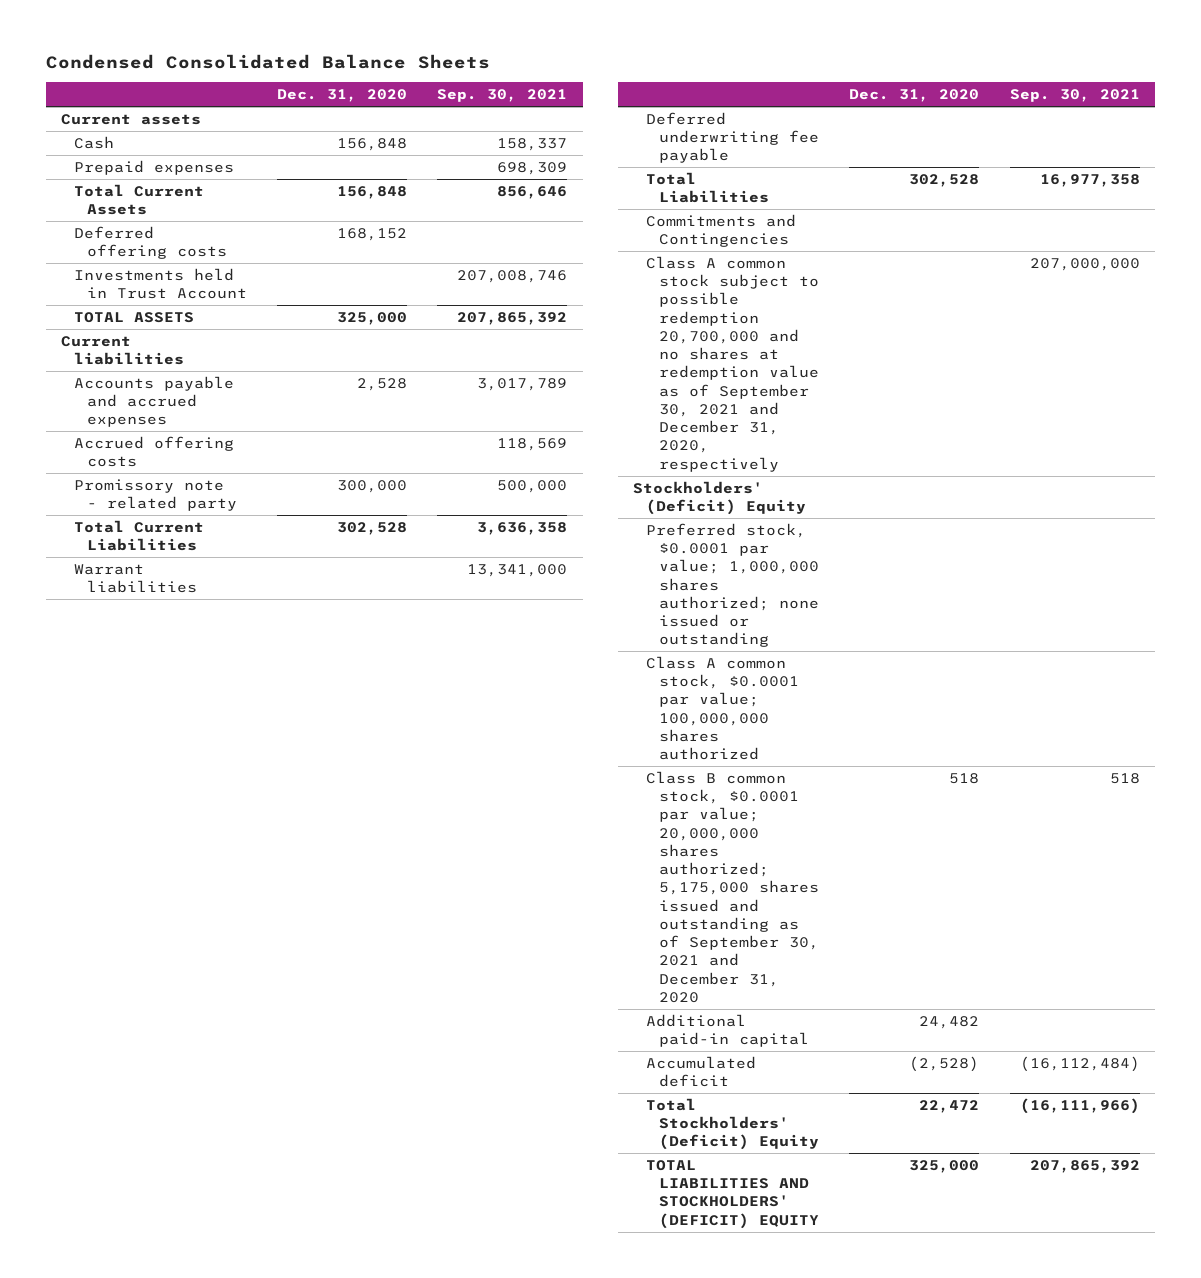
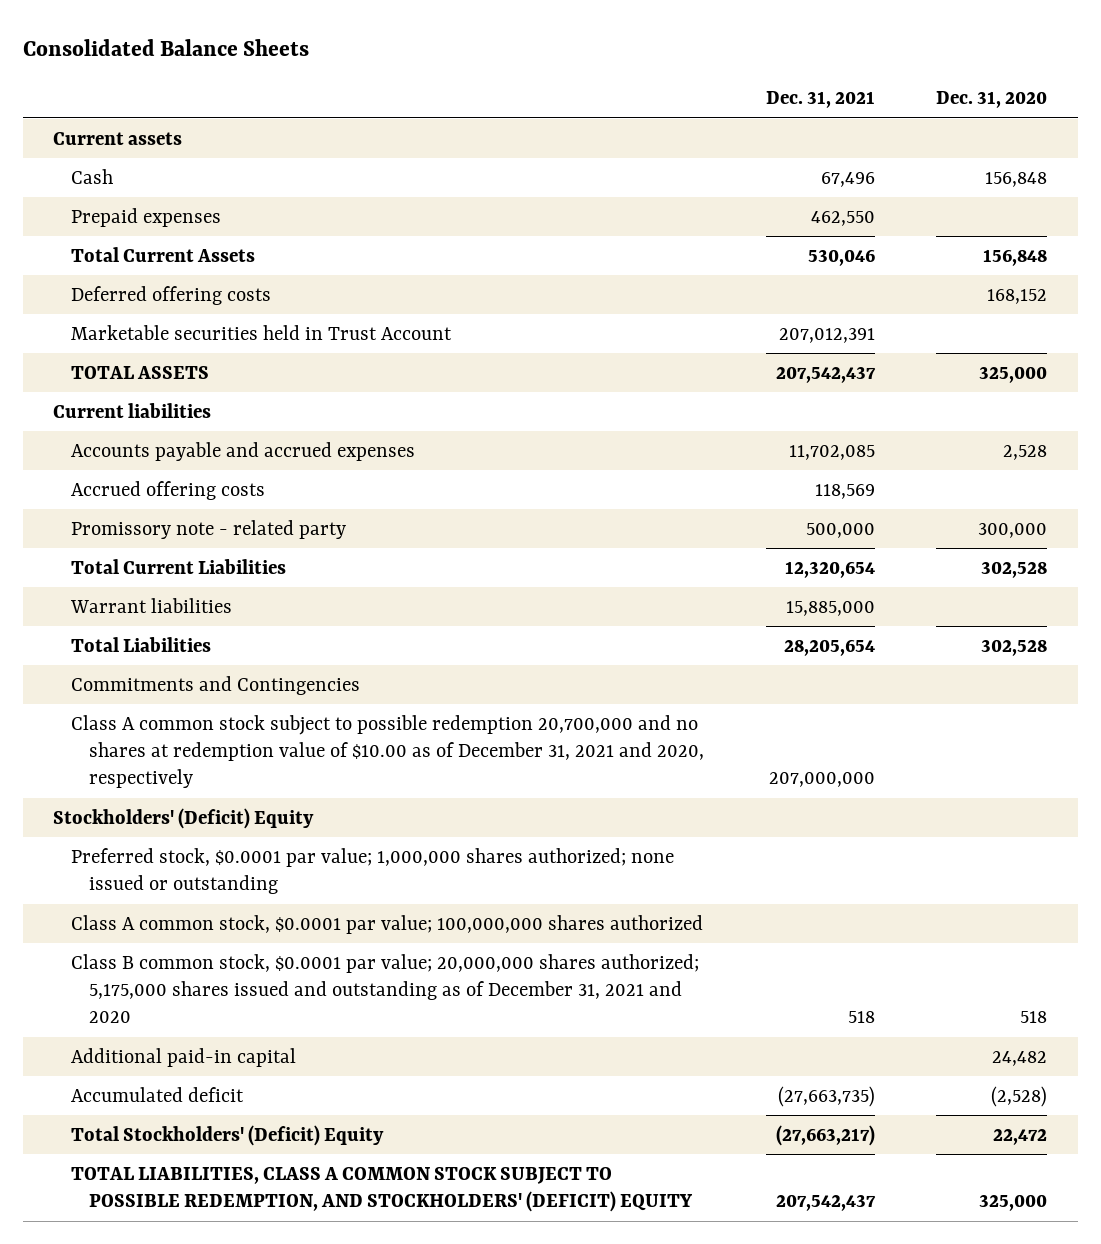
- Condensed Consolidated Balance Sheets
+ Consolidated Balance Sheets
- | Dec. 31, 2020 | Sep. 30, 2021
+ | Dec. 31, 2021 | Dec. 31, 2020
- Investments held in Trust Account | | 207,008,746
+ Marketable securities held in Trust Account | 207,012,391 |
- Deferred underwriting fee payable
- Class A common stock subject to possible redemption 20,700,000 and no shares at redemption value as of September 30, 2021 and December 31, 2020, respectively | | 207,000,000
+ Class A common stock subject to possible redemption 20,700,000 and no shares at redemption value of $10.00 as of December 31, 2021 and 2020, respectively | 207,000,000 |
- Class B common stock, $0.0001 par value; 20,000,000 shares authorized; 5,175,000 shares issued and outstanding as of September 30, 2021 and December 31, 2020 | 518 | 518
+ Class B common stock, $0.0001 par value; 20,000,000 shares authorized; 5,175,000 shares issued and outstanding as of December 31, 2021 and 2020 | 518 | 518
- TOTAL LIABILITIES AND STOCKHOLDERS' (DEFICIT) EQUITY | 325,000 | 207,865,392
+ TOTAL LIABILITIES, CLASS A COMMON STOCK SUBJECT TO POSSIBLE REDEMPTION, AND STOCKHOLDERS' (DEFICIT) EQUITY | 207,542,437 | 325,000

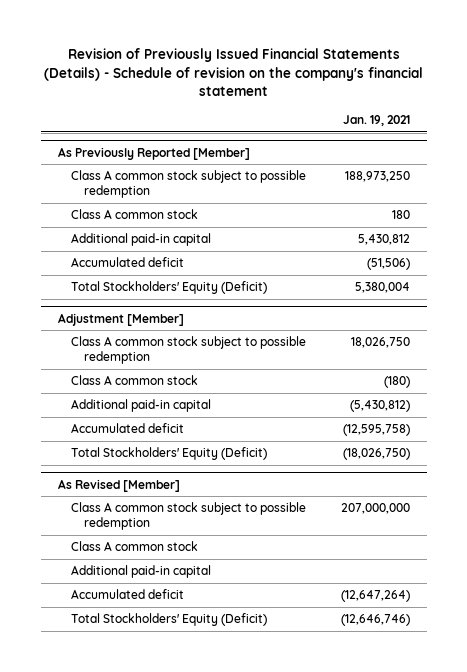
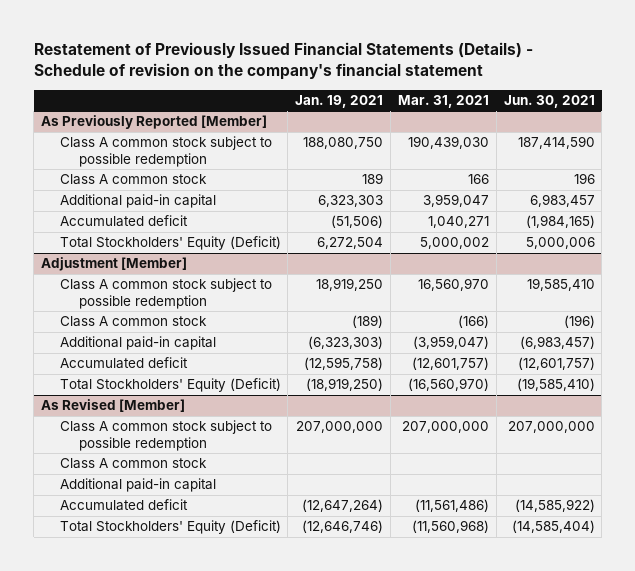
- Revision of Previously Issued Financial Statements (Details) - Schedule of revision on the company's financial statement
+ Restatement of Previously Issued Financial Statements (Details) - Schedule of revision on the company's financial statement
- | Jan. 19, 2021
+ | Jan. 19, 2021 | Mar. 31, 2021 | Jun. 30, 2021
@ As Previously Reported [Member]
- Class A common stock subject to possible redemption | 188,973,250
- Class A common stock | 180
- Additional paid-in capital | 5,430,812
+ Class A common stock subject to possible redemption | 188,080,750 | 190,439,030 | 187,414,590
+ Class A common stock | 189 | 166 | 196
+ Additional paid-in capital | 6,323,303 | 3,959,047 | 6,983,457
- Total Stockholders' Equity (Deficit) | 5,380,004
+ Total Stockholders' Equity (Deficit) | 6,272,504 | 5,000,002 | 5,000,006
@ Adjustment [Member]
- Class A common stock subject to possible redemption | 18,026,750
- Class A common stock | (180)
- Additional paid-in capital | (5,430,812)
+ Class A common stock subject to possible redemption | 18,919,250 | 16,560,970 | 19,585,410
+ Class A common stock | (189) | (166) | (196)
+ Additional paid-in capital | (6,323,303) | (3,959,047) | (6,983,457)
- Total Stockholders' Equity (Deficit) | (18,026,750)
+ Total Stockholders' Equity (Deficit) | (18,919,250) | (16,560,970) | (19,585,410)

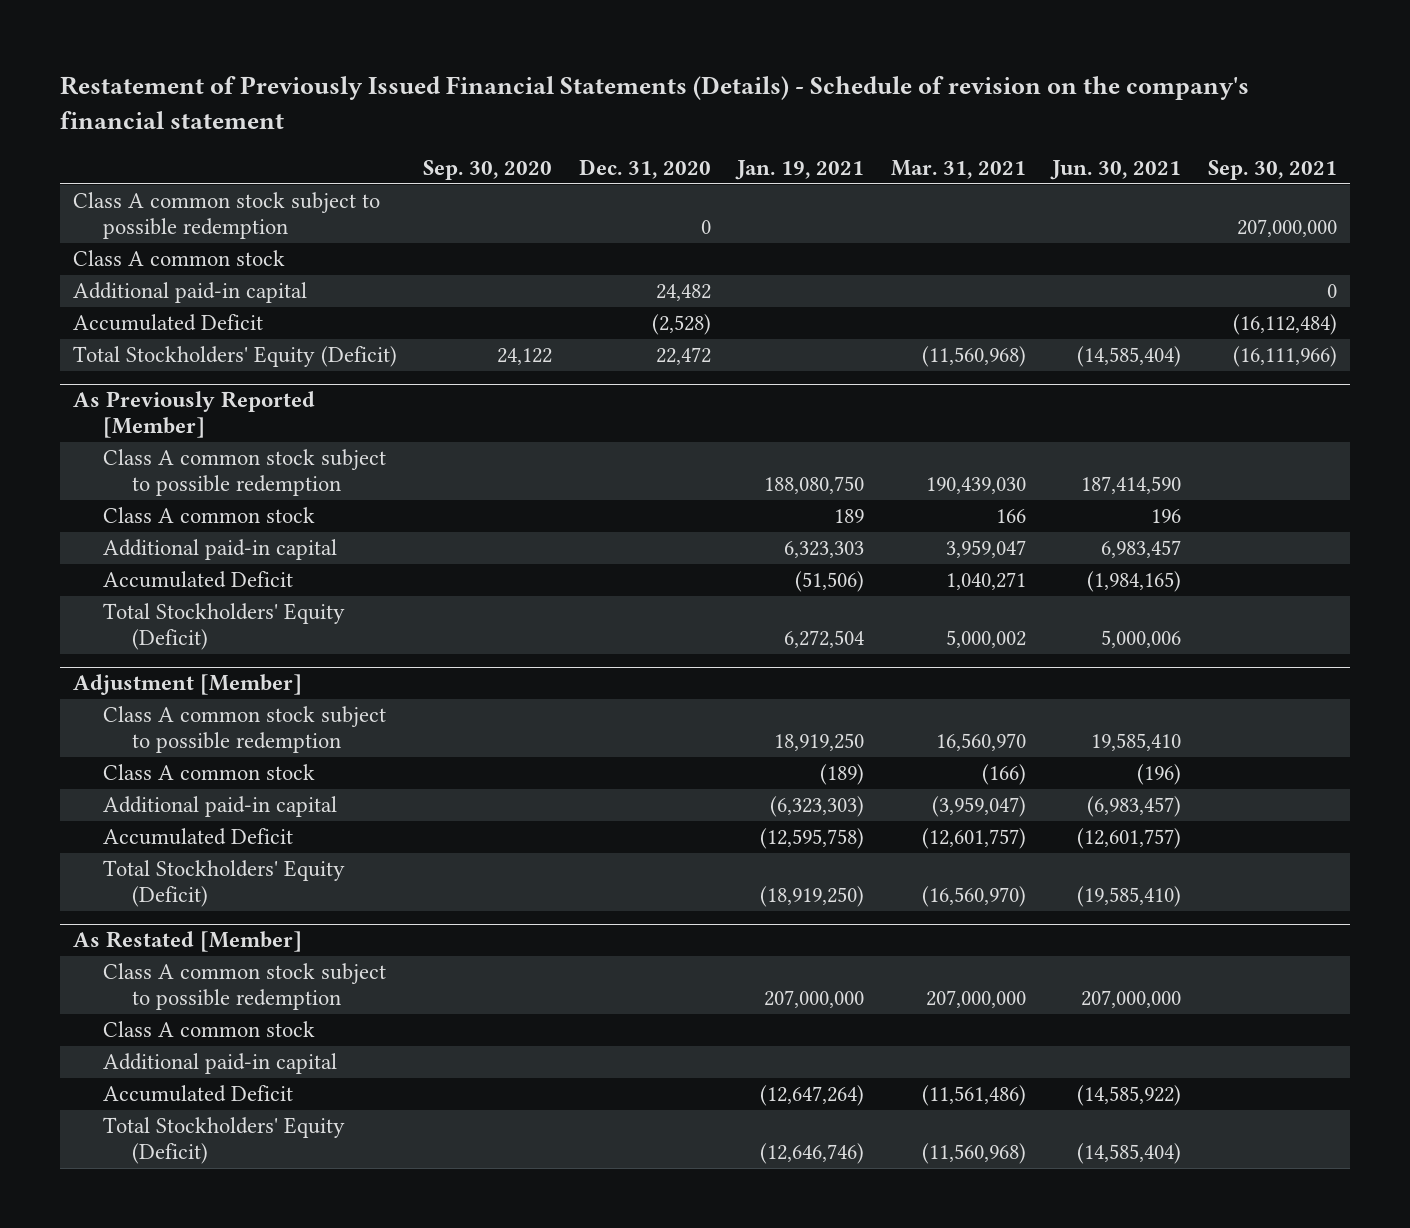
- | Jan. 19, 2021 | Mar. 31, 2021 | Jun. 30, 2021
+ | Sep. 30, 2020 | Dec. 31, 2020 | Jan. 19, 2021 | Mar. 31, 2021 | Jun. 30, 2021 | Sep. 30, 2021
+ Class A common stock subject to possible redemption | | 0 | | | | 207,000,000
+ Class A common stock
+ Additional paid-in capital | | 24,482 | | | | 0
+ Accumulated Deficit | | (2,528) | | | | (16,112,484)
+ Total Stockholders' Equity (Deficit) | 24,122 | 22,472 | | (11,560,968) | (14,585,404) | (16,111,966)
@ As Previously Reported [Member]
- Accumulated deficit | (51,506) | 1,040,271 | (1,984,165)
+ Accumulated Deficit | | | (51,506) | 1,040,271 | (1,984,165) |
@ Adjustment [Member]
- Accumulated deficit | (12,595,758) | (12,601,757) | (12,601,757)
+ Accumulated Deficit | | | (12,595,758) | (12,601,757) | (12,601,757) |
- As Revised [Member]
+ As Restated [Member]
- Accumulated deficit | (12,647,264) | (11,561,486) | (14,585,922)
+ Accumulated Deficit | | | (12,647,264) | (11,561,486) | (14,585,922) |

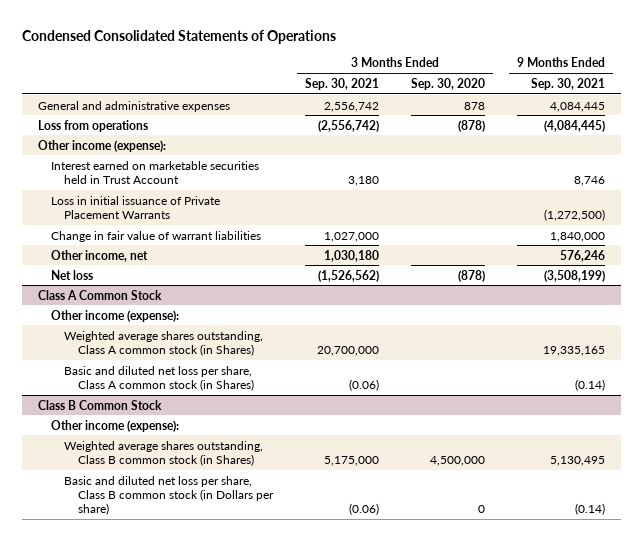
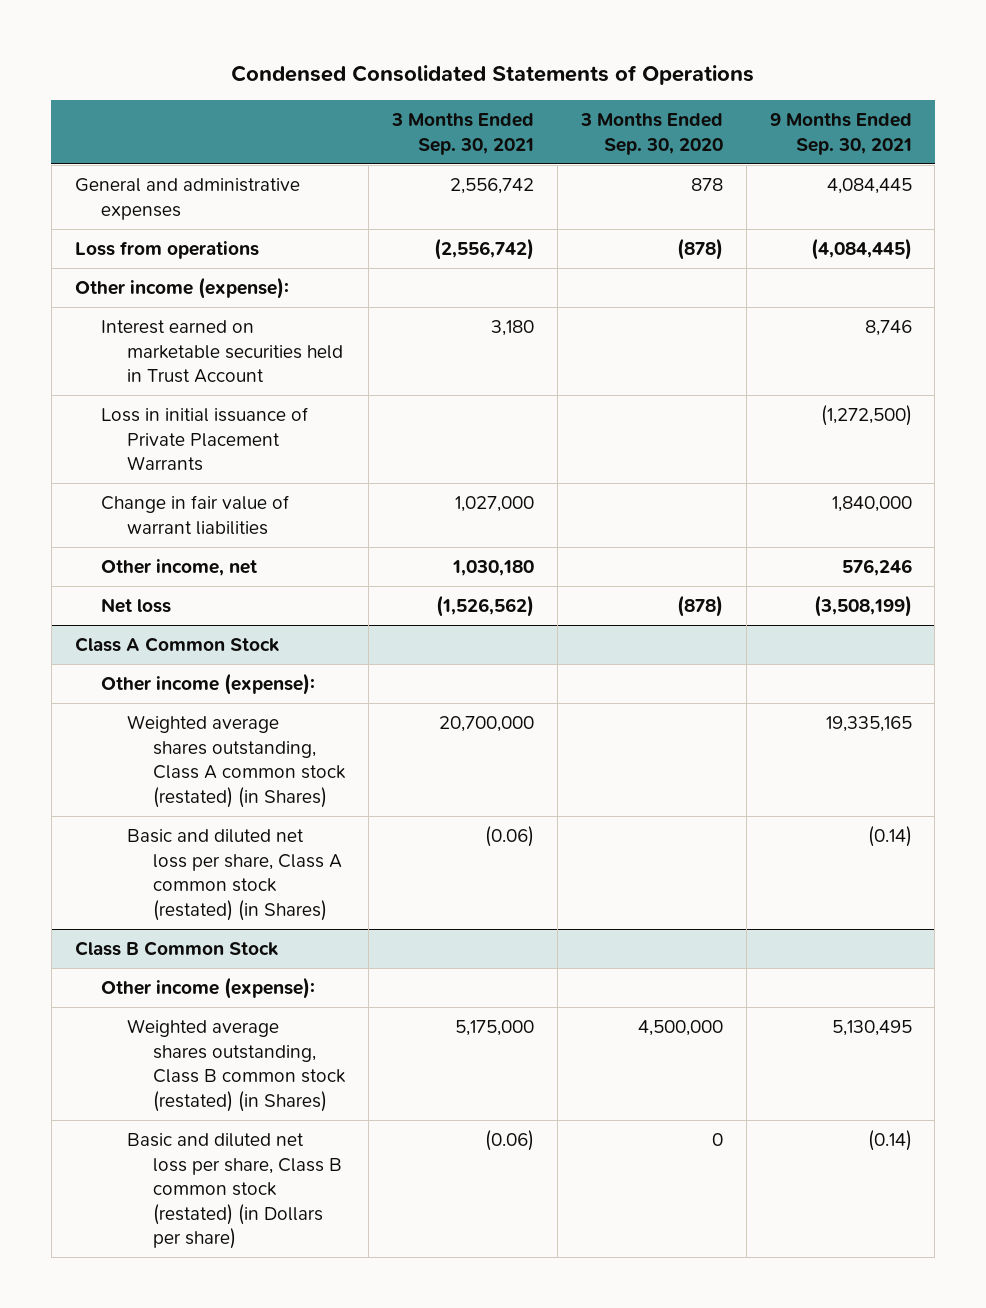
@ Class A Common Stock
- Weighted average shares outstanding, Class A common stock (in Shares) | 20,700,000 | | 19,335,165
- Basic and diluted net loss per share, Class A common stock (in Shares) | (0.06) | | (0.14)
+ Weighted average shares outstanding, Class A common stock (restated) (in Shares) | 20,700,000 | | 19,335,165
+ Basic and diluted net loss per share, Class A common stock (restated) (in Shares) | (0.06) | | (0.14)
@ Class B Common Stock
- Weighted average shares outstanding, Class B common stock (in Shares) | 5,175,000 | 4,500,000 | 5,130,495
- Basic and diluted net loss per share, Class B common stock (in Dollars per share) | (0.06) | 0 | (0.14)
+ Weighted average shares outstanding, Class B common stock (restated) (in Shares) | 5,175,000 | 4,500,000 | 5,130,495
+ Basic and diluted net loss per share, Class B common stock (restated) (in Dollars per share) | (0.06) | 0 | (0.14)

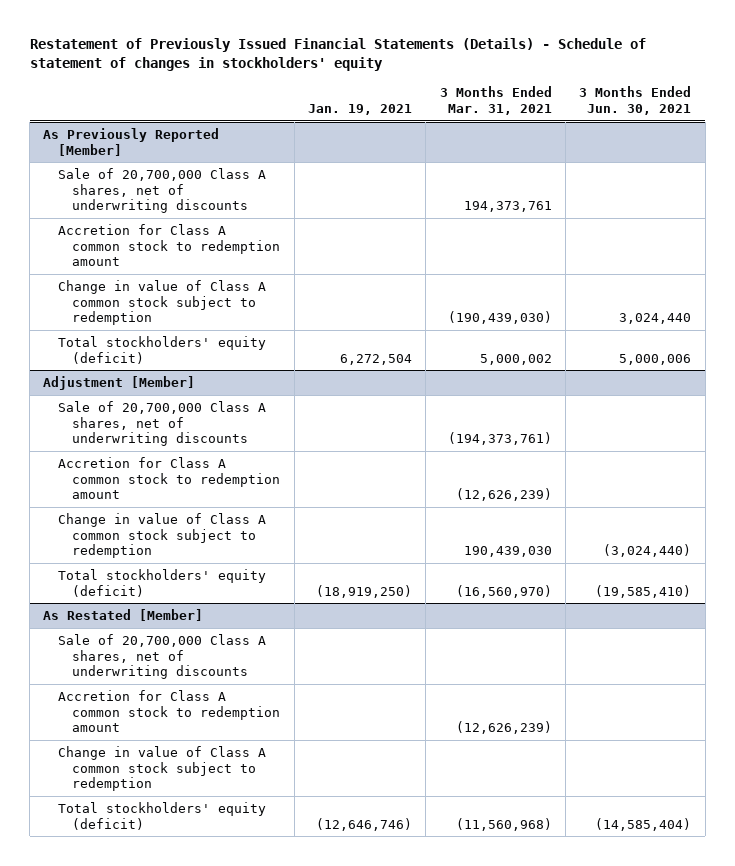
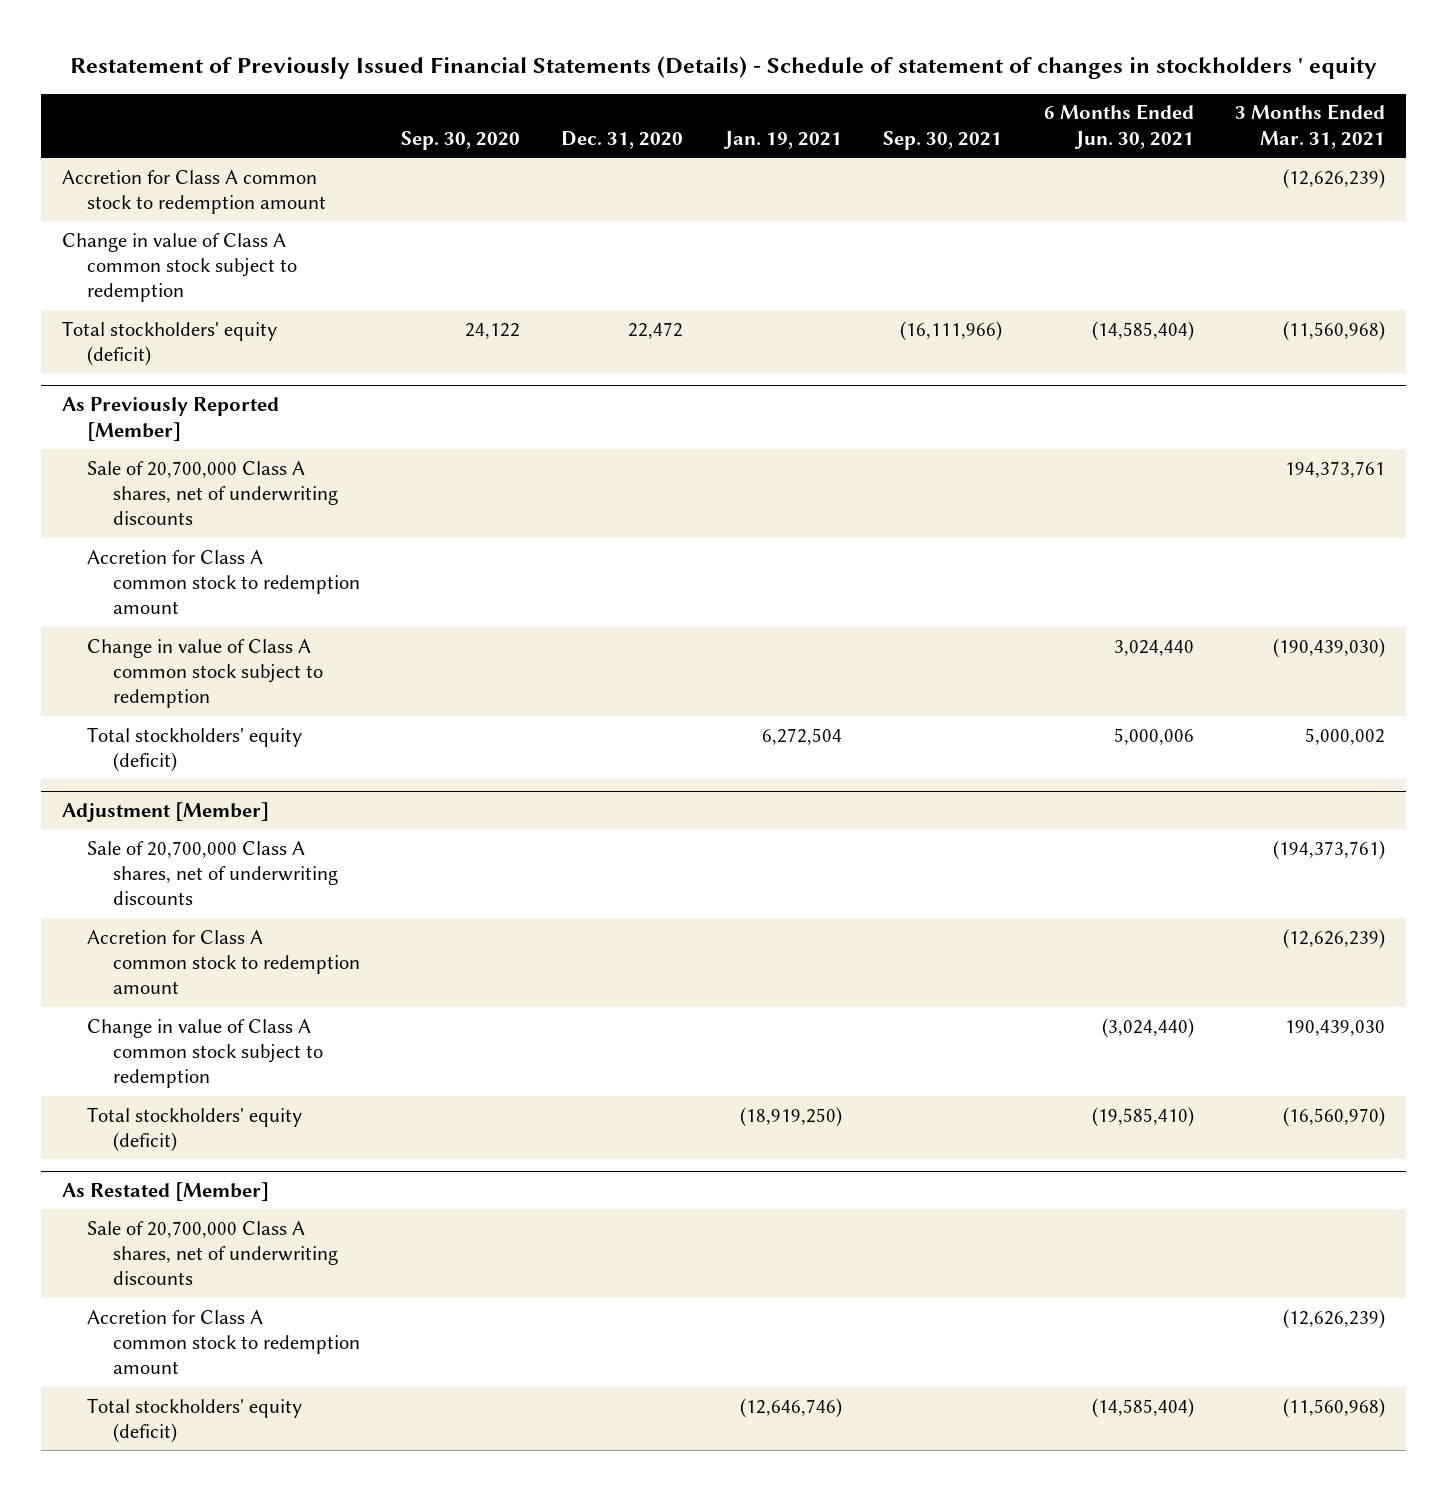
- Restatement of Previously Issued Financial Statements (Details) - Schedule of statement of changes in stockholders' equity
+ Restatement of Previously Issued Financial Statements (Details) - Schedule of statement of changes in stockholders ' equity
- | Jan. 19, 2021 | 3 Months Ended Mar. 31, 2021 | 3 Months Ended Jun. 30, 2021
+ | Sep. 30, 2020 | Dec. 31, 2020 | Jan. 19, 2021 | Sep. 30, 2021 | 6 Months Ended Jun. 30, 2021 | 3 Months Ended Mar. 31, 2021
+ Accretion for Class A common stock to redemption amount | | | | | | (12,626,239)
+ Change in value of Class A common stock subject to redemption
+ Total stockholders' equity (deficit) | 24,122 | 22,472 | | (16,111,966) | (14,585,404) | (11,560,968)
@ As Restated [Member]
- Change in value of Class A common stock subject to redemption

